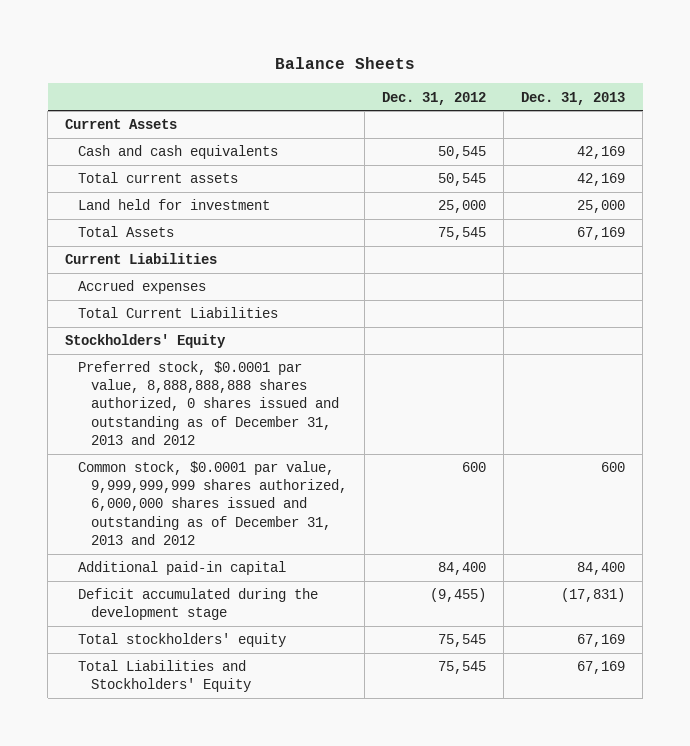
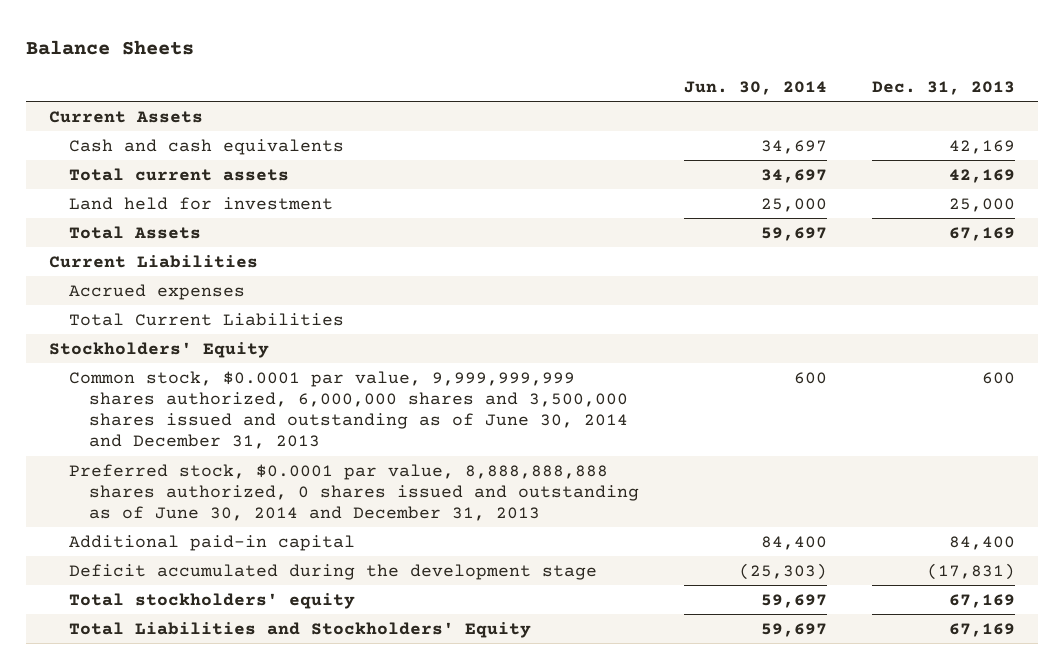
- | Dec. 31, 2012 | Dec. 31, 2013
+ | Jun. 30, 2014 | Dec. 31, 2013
- Preferred stock, $0.0001 par value, 8,888,888,888 shares authorized, 0 shares issued and outstanding as of December 31, 2013 and 2012
- Common stock, $0.0001 par value, 9,999,999,999 shares authorized, 6,000,000 shares issued and outstanding as of December 31, 2013 and 2012 | 600 | 600
+ Common stock, $0.0001 par value, 9,999,999,999 shares authorized, 6,000,000 shares and 3,500,000 shares issued and outstanding as of June 30, 2014 and December 31, 2013 | 600 | 600
+ Preferred stock, $0.0001 par value, 8,888,888,888 shares authorized, 0 shares issued and outstanding as of June 30, 2014 and December 31, 2013

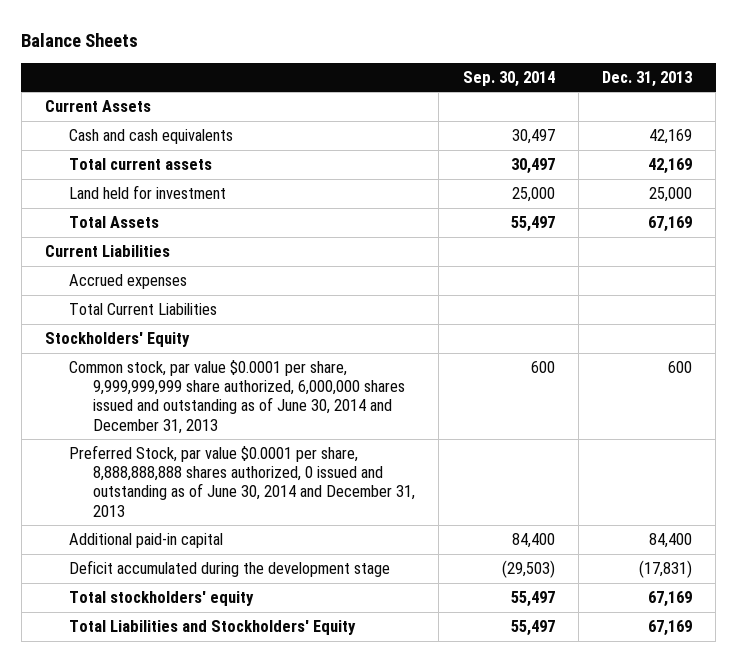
- | Jun. 30, 2014 | Dec. 31, 2013
+ | Sep. 30, 2014 | Dec. 31, 2013
- Common stock, $0.0001 par value, 9,999,999,999 shares authorized, 6,000,000 shares and 3,500,000 shares issued and outstanding as of June 30, 2014 and December 31, 2013 | 600 | 600
- Preferred stock, $0.0001 par value, 8,888,888,888 shares authorized, 0 shares issued and outstanding as of June 30, 2014 and December 31, 2013
+ Common stock, par value $0.0001 per share, 9,999,999,999 share authorized, 6,000,000 shares issued and outstanding as of June 30, 2014 and December 31, 2013 | 600 | 600
+ Preferred Stock, par value $0.0001 per share, 8,888,888,888 shares authorized, 0 issued and outstanding as of June 30, 2014 and December 31, 2013

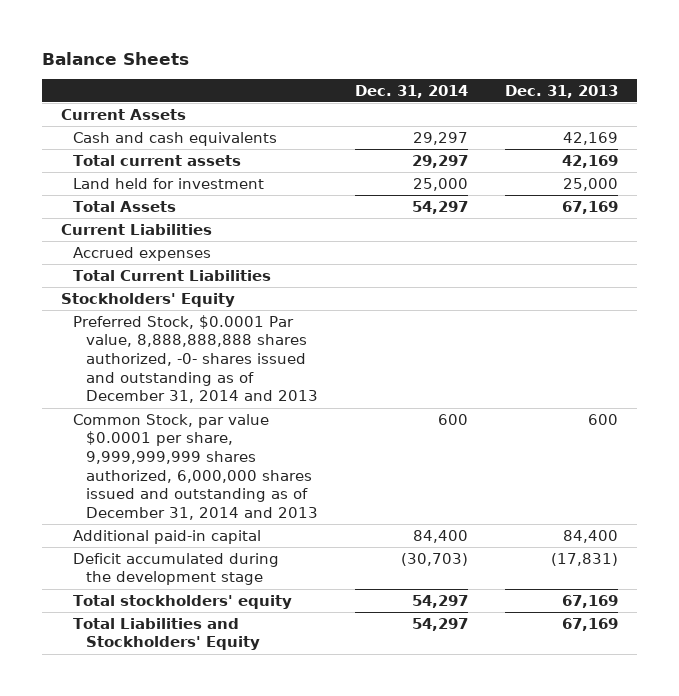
- | Sep. 30, 2014 | Dec. 31, 2013
+ | Dec. 31, 2014 | Dec. 31, 2013
- Common stock, par value $0.0001 per share, 9,999,999,999 share authorized, 6,000,000 shares issued and outstanding as of June 30, 2014 and December 31, 2013 | 600 | 600
- Preferred Stock, par value $0.0001 per share, 8,888,888,888 shares authorized, 0 issued and outstanding as of June 30, 2014 and December 31, 2013
+ Preferred Stock, $0.0001 Par value, 8,888,888,888 shares authorized, -0- shares issued and outstanding as of December 31, 2014 and 2013
+ Common Stock, par value $0.0001 per share, 9,999,999,999 shares authorized, 6,000,000 shares issued and outstanding as of December 31, 2014 and 2013 | 600 | 600

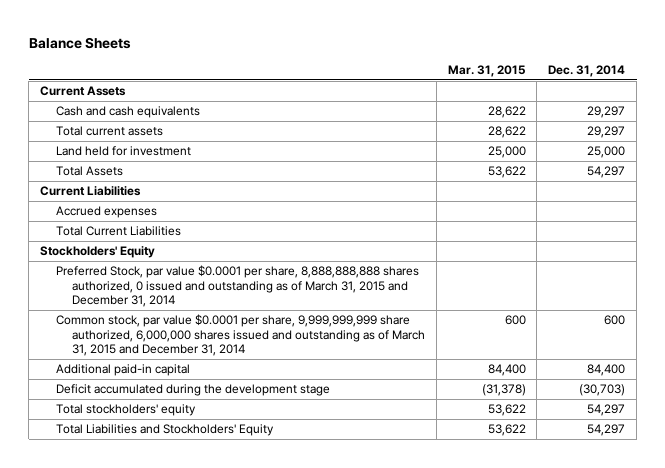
- | Dec. 31, 2014 | Dec. 31, 2013
+ | Mar. 31, 2015 | Dec. 31, 2014
- Preferred Stock, $0.0001 Par value, 8,888,888,888 shares authorized, -0- shares issued and outstanding as of December 31, 2014 and 2013
- Common Stock, par value $0.0001 per share, 9,999,999,999 shares authorized, 6,000,000 shares issued and outstanding as of December 31, 2014 and 2013 | 600 | 600
+ Preferred Stock, par value $0.0001 per share, 8,888,888,888 shares authorized, 0 issued and outstanding as of March 31, 2015 and December 31, 2014
+ Common stock, par value $0.0001 per share, 9,999,999,999 share authorized, 6,000,000 shares issued and outstanding as of March 31, 2015 and December 31, 2014 | 600 | 600

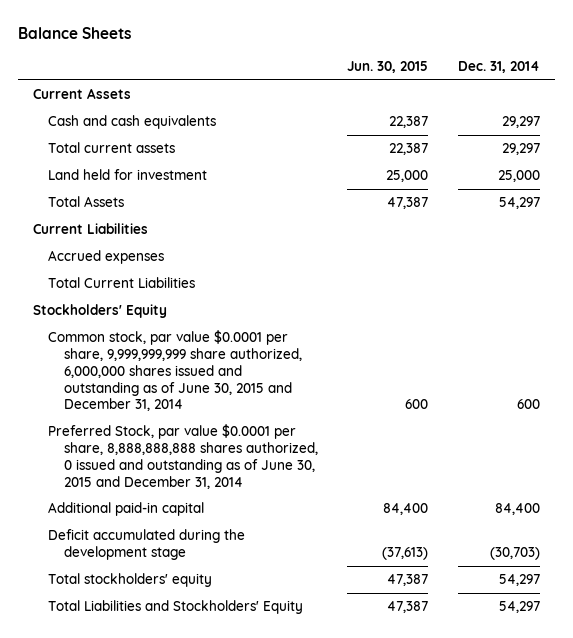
- | Mar. 31, 2015 | Dec. 31, 2014
+ | Jun. 30, 2015 | Dec. 31, 2014
- Preferred Stock, par value $0.0001 per share, 8,888,888,888 shares authorized, 0 issued and outstanding as of March 31, 2015 and December 31, 2014
- Common stock, par value $0.0001 per share, 9,999,999,999 share authorized, 6,000,000 shares issued and outstanding as of March 31, 2015 and December 31, 2014 | 600 | 600
+ Common stock, par value $0.0001 per share, 9,999,999,999 share authorized, 6,000,000 shares issued and outstanding as of June 30, 2015 and December 31, 2014 | 600 | 600
+ Preferred Stock, par value $0.0001 per share, 8,888,888,888 shares authorized, 0 issued and outstanding as of June 30, 2015 and December 31, 2014

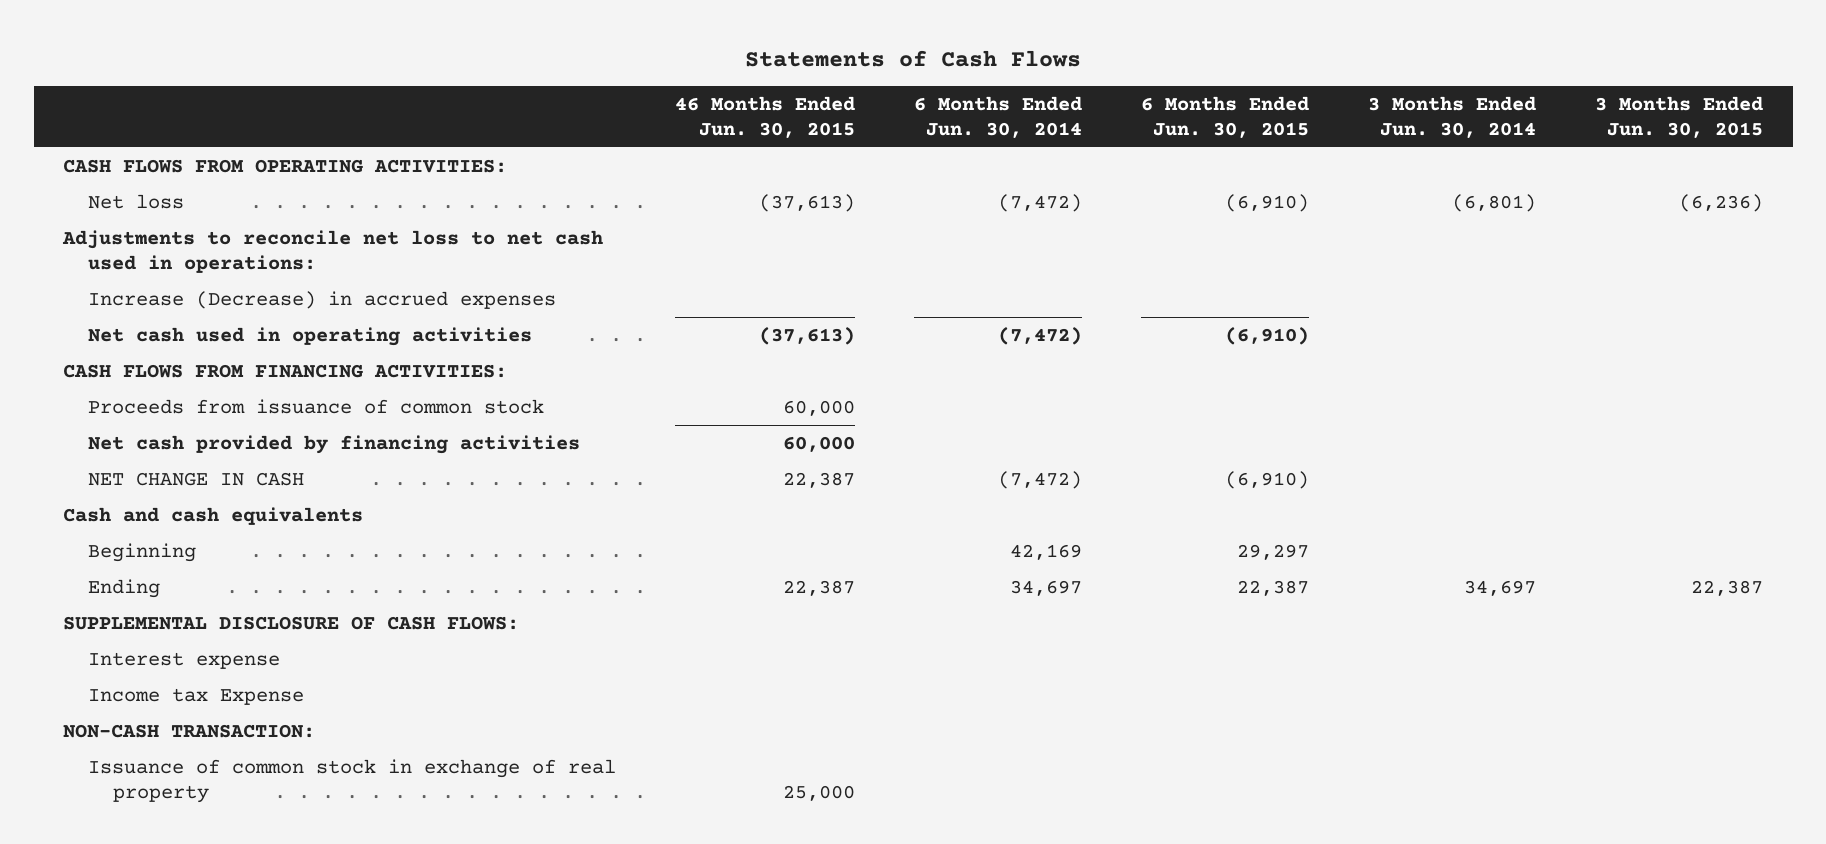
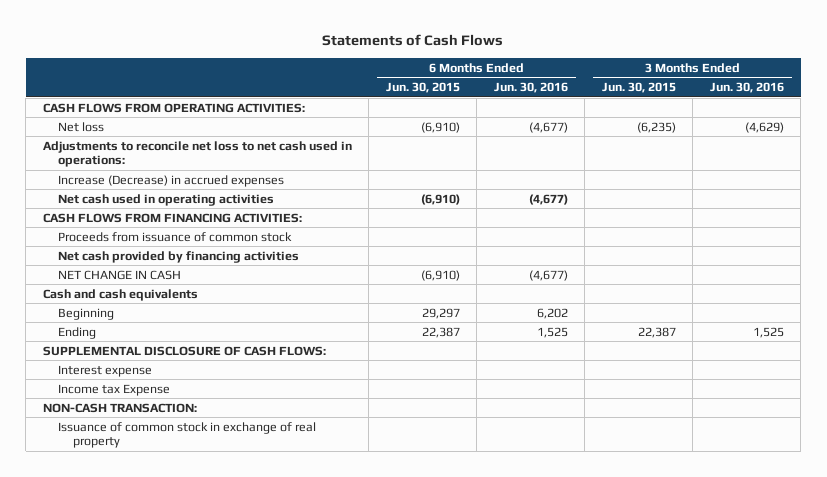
- | 46 Months Ended Jun. 30, 2015 | 6 Months Ended Jun. 30, 2014 | 6 Months Ended Jun. 30, 2015 | 3 Months Ended Jun. 30, 2014 | 3 Months Ended Jun. 30, 2015
+ | 6 Months Ended Jun. 30, 2015 | 6 Months Ended Jun. 30, 2016 | 3 Months Ended Jun. 30, 2015 | 3 Months Ended Jun. 30, 2016
- Net loss | (37,613) | (7,472) | (6,910) | (6,801) | (6,236)
+ Net loss | (6,910) | (4,677) | (6,235) | (4,629)

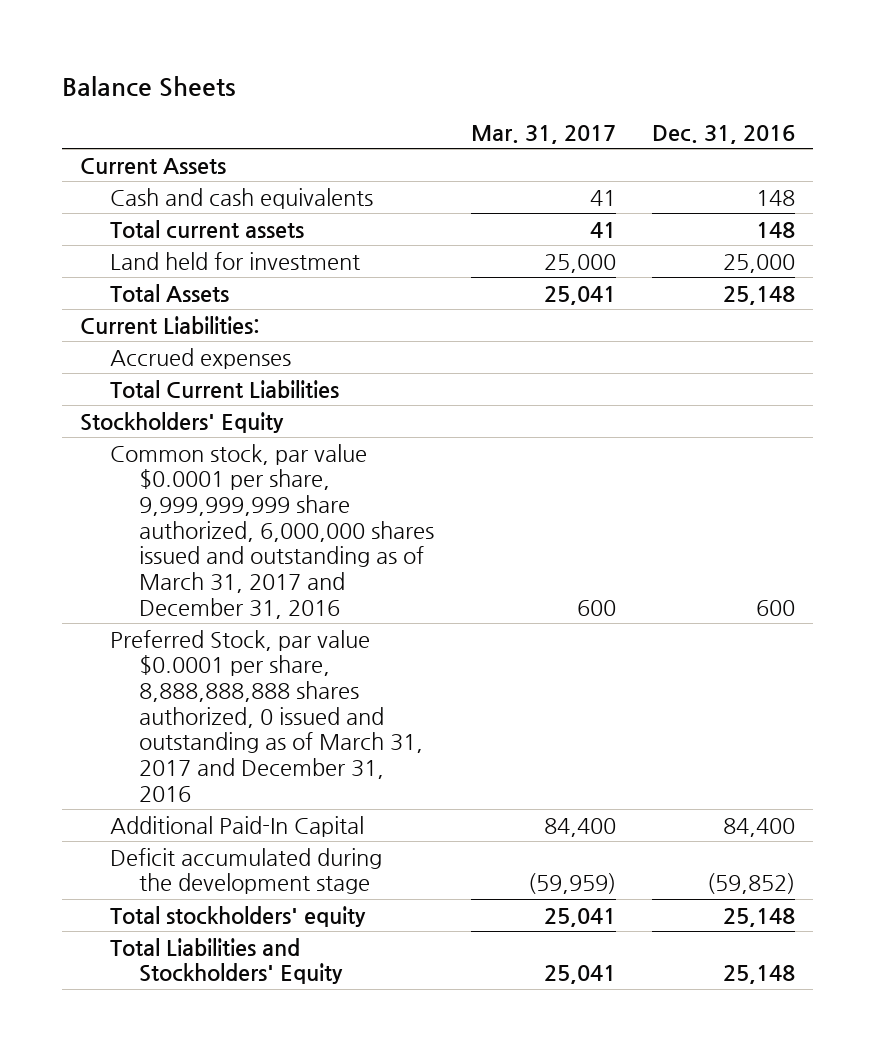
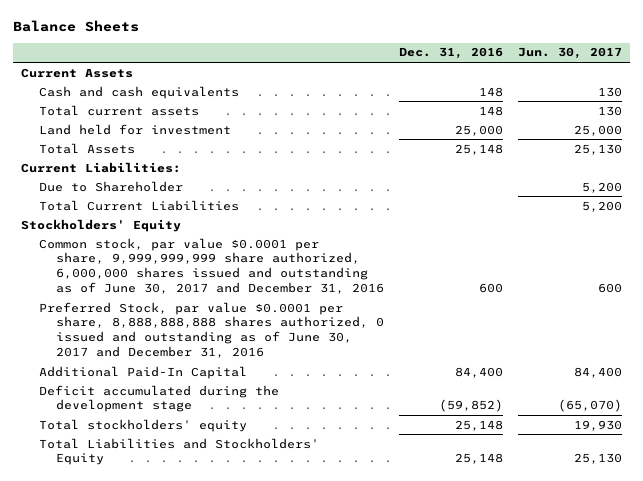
- | Mar. 31, 2017 | Dec. 31, 2016
+ | Dec. 31, 2016 | Jun. 30, 2017
- Accrued expenses
+ Due to Shareholder | | 5,200
- Common stock, par value $0.0001 per share, 9,999,999,999 share authorized, 6,000,000 shares issued and outstanding as of March 31, 2017 and December 31, 2016 | 600 | 600
- Preferred Stock, par value $0.0001 per share, 8,888,888,888 shares authorized, 0 issued and outstanding as of March 31, 2017 and December 31, 2016
+ Common stock, par value $0.0001 per share, 9,999,999,999 share authorized, 6,000,000 shares issued and outstanding as of June 30, 2017 and December 31, 2016 | 600 | 600
+ Preferred Stock, par value $0.0001 per share, 8,888,888,888 shares authorized, 0 issued and outstanding as of June 30, 2017 and December 31, 2016

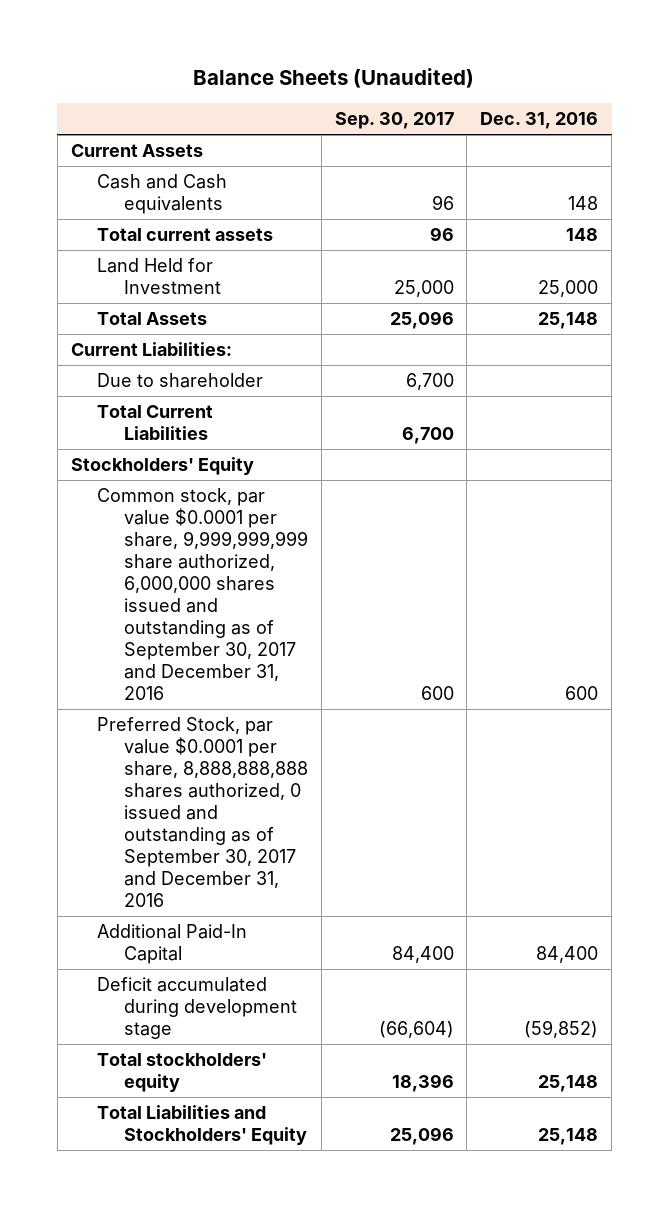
- Balance Sheets
+ Balance Sheets (Unaudited)
- | Dec. 31, 2016 | Jun. 30, 2017
+ | Sep. 30, 2017 | Dec. 31, 2016
- Cash and cash equivalents | 148 | 130
+ Cash and Cash equivalents | 96 | 148
- Land held for investment | 25,000 | 25,000
+ Land Held for Investment | 25,000 | 25,000
- Due to Shareholder | | 5,200
+ Due to shareholder | 6,700 |
- Common stock, par value $0.0001 per share, 9,999,999,999 share authorized, 6,000,000 shares issued and outstanding as of June 30, 2017 and December 31, 2016 | 600 | 600
- Preferred Stock, par value $0.0001 per share, 8,888,888,888 shares authorized, 0 issued and outstanding as of June 30, 2017 and December 31, 2016
+ Common stock, par value $0.0001 per share, 9,999,999,999 share authorized, 6,000,000 shares issued and outstanding as of September 30, 2017 and December 31, 2016 | 600 | 600
+ Preferred Stock, par value $0.0001 per share, 8,888,888,888 shares authorized, 0 issued and outstanding as of September 30, 2017 and December 31, 2016
- Deficit accumulated during the development stage | (59,852) | (65,070)
+ Deficit accumulated during development stage | (66,604) | (59,852)

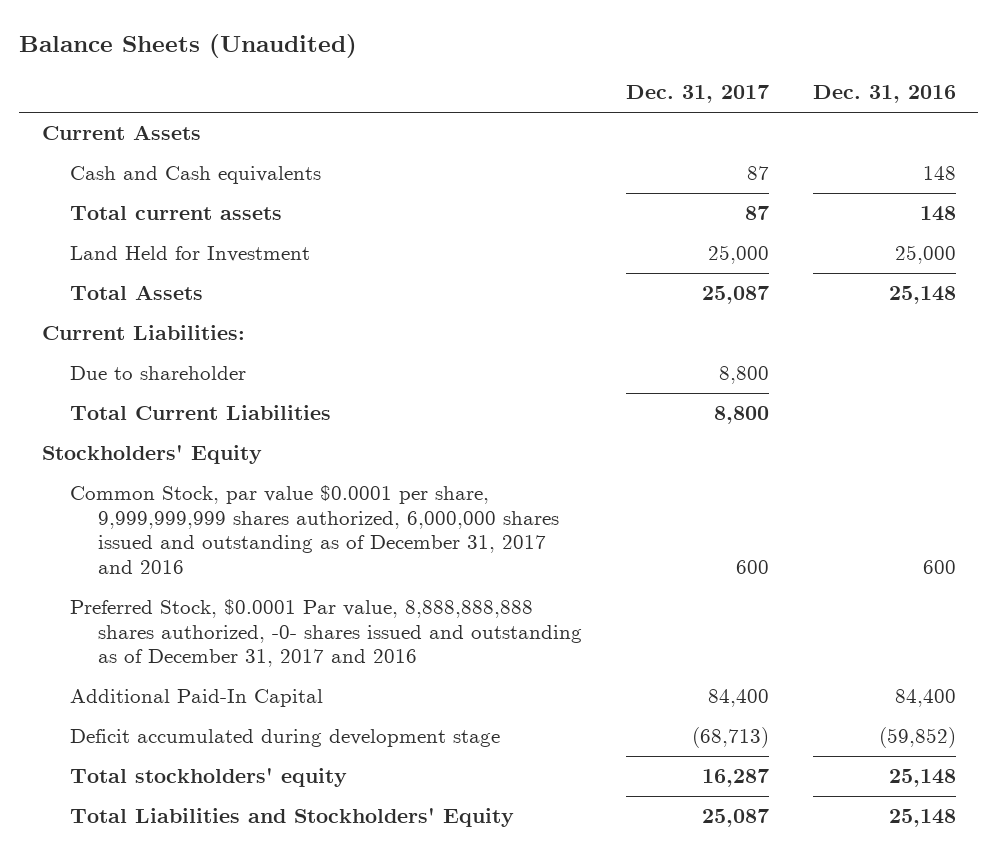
- | Sep. 30, 2017 | Dec. 31, 2016
+ | Dec. 31, 2017 | Dec. 31, 2016
- Common stock, par value $0.0001 per share, 9,999,999,999 share authorized, 6,000,000 shares issued and outstanding as of September 30, 2017 and December 31, 2016 | 600 | 600
- Preferred Stock, par value $0.0001 per share, 8,888,888,888 shares authorized, 0 issued and outstanding as of September 30, 2017 and December 31, 2016
+ Common Stock, par value $0.0001 per share, 9,999,999,999 shares authorized, 6,000,000 shares issued and outstanding as of December 31, 2017 and 2016 | 600 | 600
+ Preferred Stock, $0.0001 Par value, 8,888,888,888 shares authorized, -0- shares issued and outstanding as of December 31, 2017 and 2016

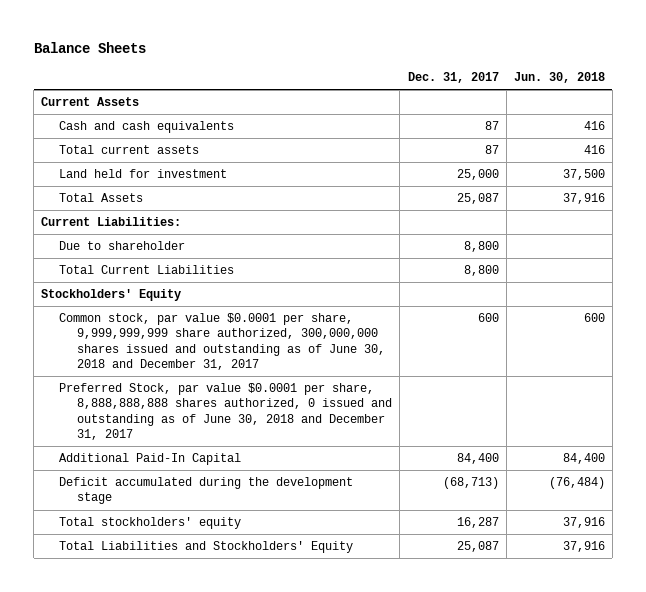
- Balance Sheets (Unaudited)
+ Balance Sheets
- | Dec. 31, 2017 | Dec. 31, 2016
+ | Dec. 31, 2017 | Jun. 30, 2018
- Cash and Cash equivalents | 87 | 148
+ Cash and cash equivalents | 87 | 416
- Land Held for Investment | 25,000 | 25,000
+ Land held for investment | 25,000 | 37,500
- Common Stock, par value $0.0001 per share, 9,999,999,999 shares authorized, 6,000,000 shares issued and outstanding as of December 31, 2017 and 2016 | 600 | 600
- Preferred Stock, $0.0001 Par value, 8,888,888,888 shares authorized, -0- shares issued and outstanding as of December 31, 2017 and 2016
+ Common stock, par value $0.0001 per share, 9,999,999,999 share authorized, 300,000,000 shares issued and outstanding as of June 30, 2018 and December 31, 2017 | 600 | 600
+ Preferred Stock, par value $0.0001 per share, 8,888,888,888 shares authorized, 0 issued and outstanding as of June 30, 2018 and December 31, 2017
- Deficit accumulated during development stage | (68,713) | (59,852)
+ Deficit accumulated during the development stage | (68,713) | (76,484)

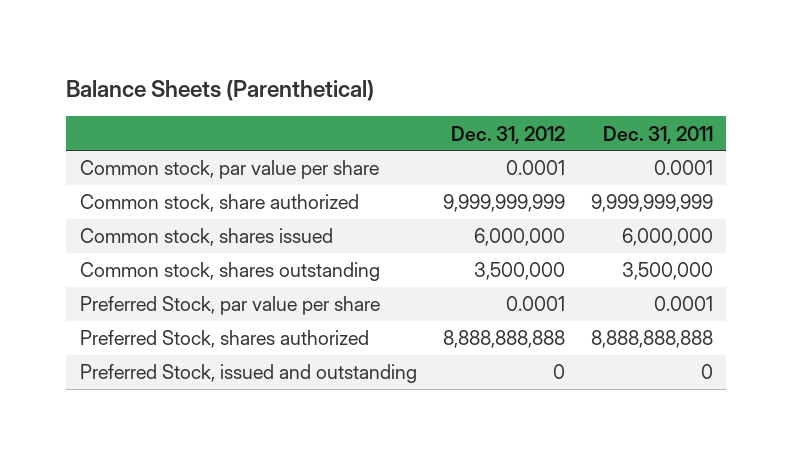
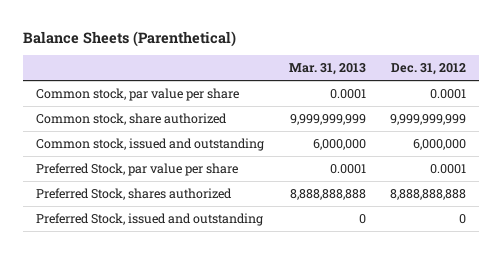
- | Dec. 31, 2012 | Dec. 31, 2011
+ | Mar. 31, 2013 | Dec. 31, 2012
- Common stock, shares issued | 6,000,000 | 6,000,000
- Common stock, shares outstanding | 3,500,000 | 3,500,000
+ Common stock, issued and outstanding | 6,000,000 | 6,000,000

